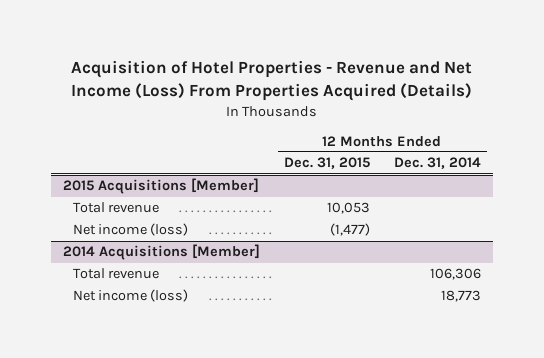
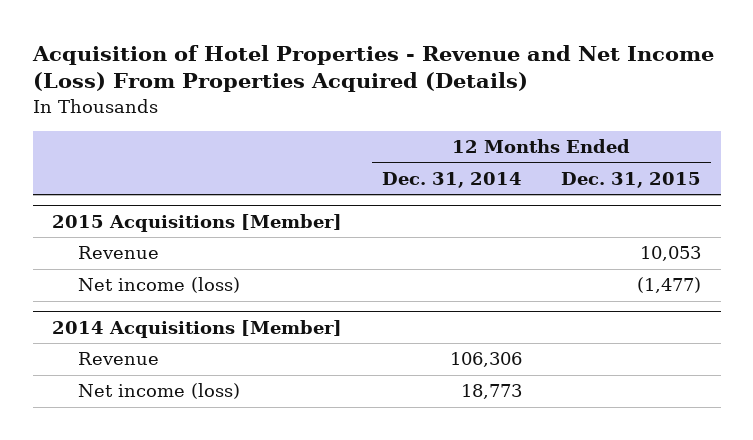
- | 12 Months Ended Dec. 31, 2015 | 12 Months Ended Dec. 31, 2014
+ | 12 Months Ended Dec. 31, 2014 | 12 Months Ended Dec. 31, 2015
@ 2015 Acquisitions [Member]
- Total revenue | 10,053 |
+ Revenue | | 10,053
@ 2014 Acquisitions [Member]
- Total revenue | | 106,306
+ Revenue | 106,306 |

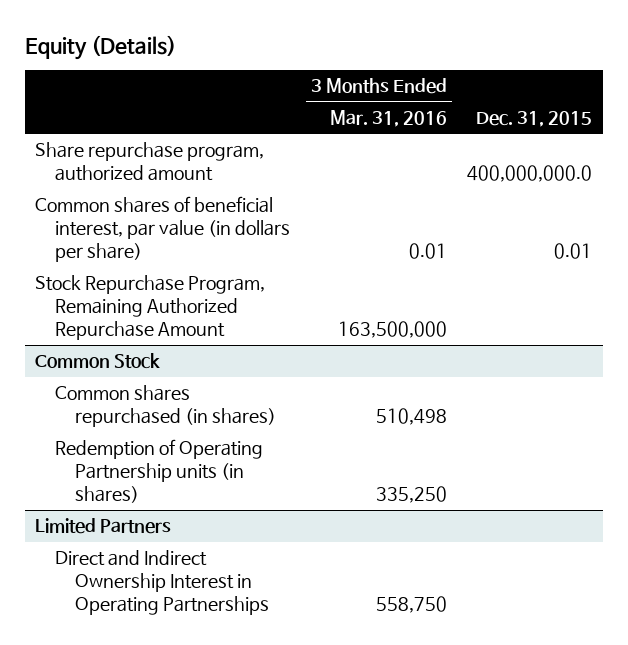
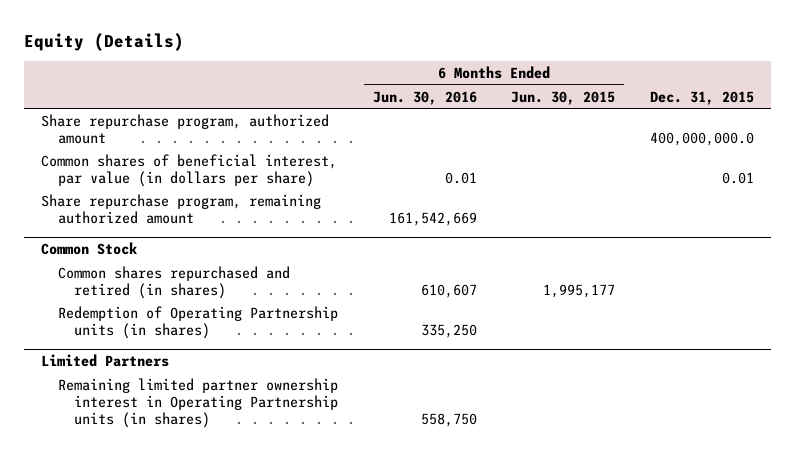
- | 3 Months Ended Mar. 31, 2016 | Dec. 31, 2015
+ | 6 Months Ended Jun. 30, 2016 | 6 Months Ended Jun. 30, 2015 | Dec. 31, 2015
- Stock Repurchase Program, Remaining Authorized Repurchase Amount | 163,500,000 |
+ Share repurchase program, remaining authorized amount | 161,542,669 | |
@ Common Stock
- Common shares repurchased (in shares) | 510,498 |
+ Common shares repurchased and retired (in shares) | 610,607 | 1,995,177 |
@ Limited Partners
- Direct and Indirect Ownership Interest in Operating Partnerships | 558,750 |
+ Remaining limited partner ownership interest in Operating Partnership units (in shares) | 558,750 | |

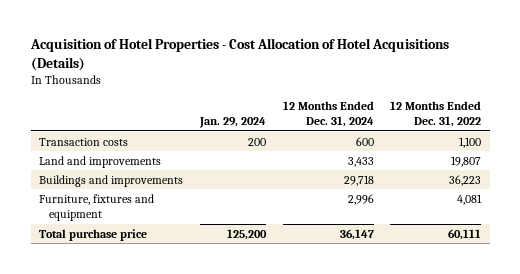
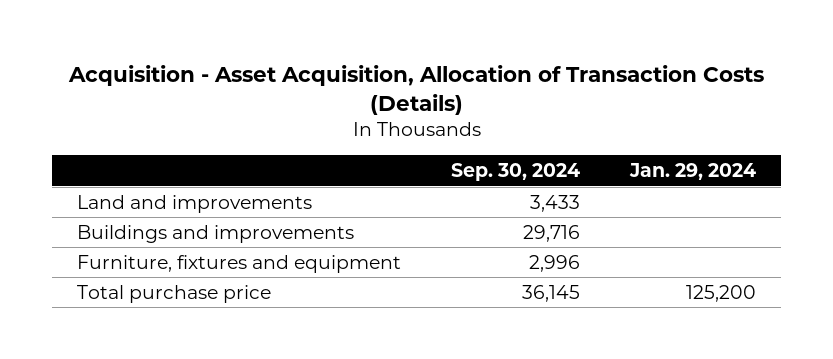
- Acquisition of Hotel Properties - Cost Allocation of Hotel Acquisitions (Details)
+ Acquisition - Asset Acquisition, Allocation of Transaction Costs (Details)
- | Jan. 29, 2024 | 12 Months Ended Dec. 31, 2024 | 12 Months Ended Dec. 31, 2022
+ | Sep. 30, 2024 | Jan. 29, 2024
- Transaction costs | 200 | 600 | 1,100

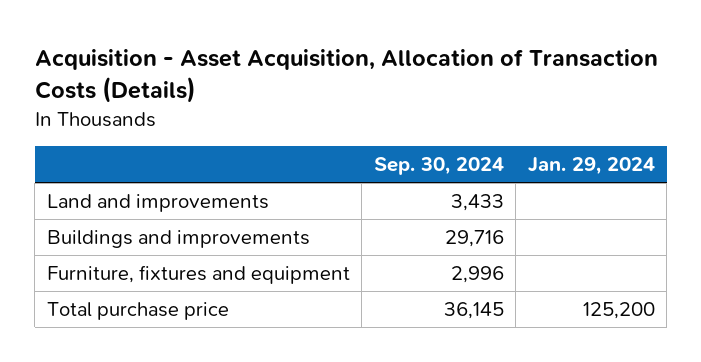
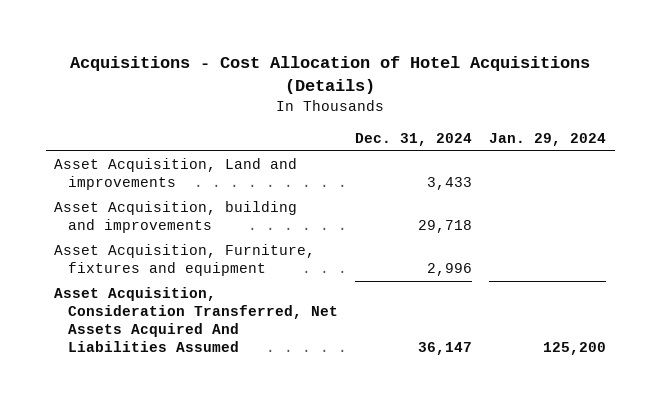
- Acquisition - Asset Acquisition, Allocation of Transaction Costs (Details)
+ Acquisitions - Cost Allocation of Hotel Acquisitions (Details)
- | Sep. 30, 2024 | Jan. 29, 2024
+ | Dec. 31, 2024 | Jan. 29, 2024
- Land and improvements | 3,433 |
- Buildings and improvements | 29,716 |
- Furniture, fixtures and equipment | 2,996 |
- Total purchase price | 36,145 | 125,200
+ Asset Acquisition, Land and improvements | 3,433 |
+ Asset Acquisition, building and improvements | 29,718 |
+ Asset Acquisition, Furniture, fixtures and equipment | 2,996 |
+ Asset Acquisition, Consideration Transferred, Net Assets Acquired And Liabilities Assumed | 36,147 | 125,200

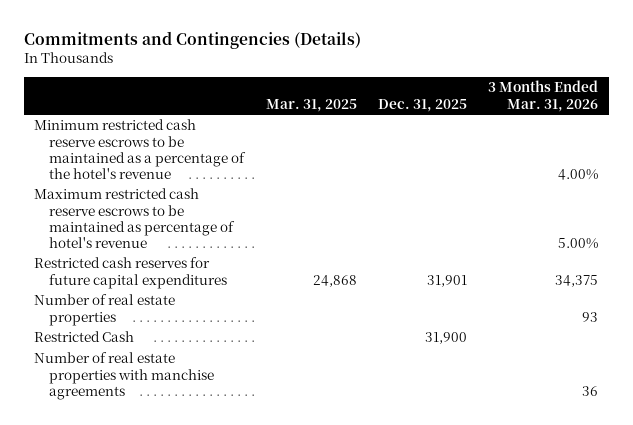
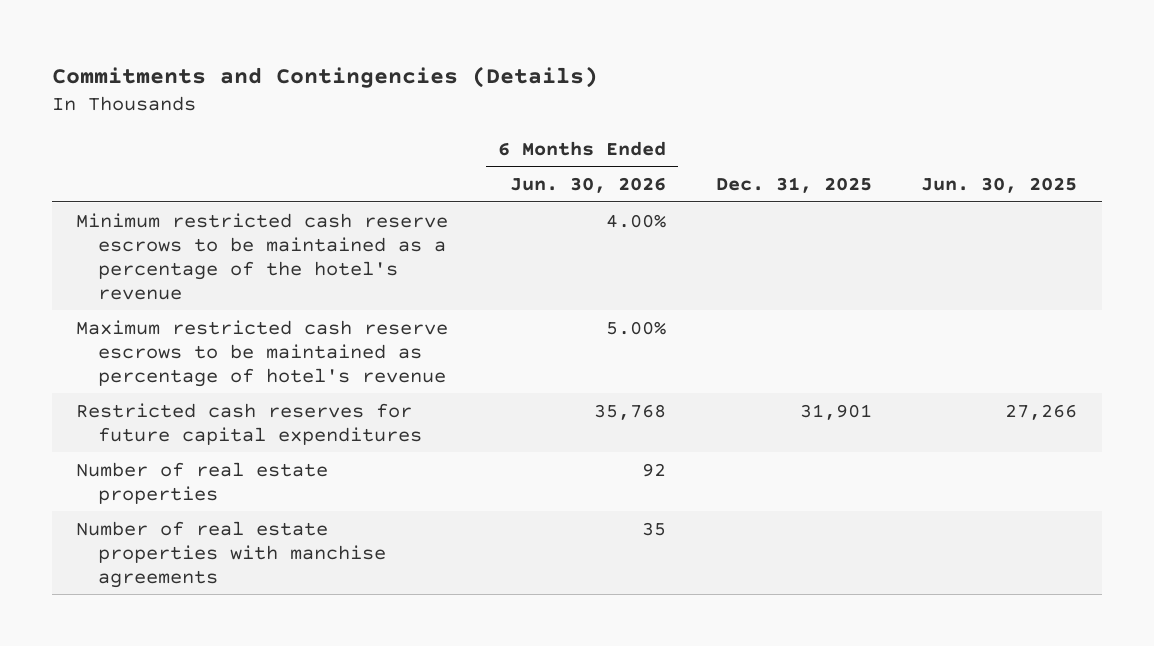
- | Mar. 31, 2025 | Dec. 31, 2025 | 3 Months Ended Mar. 31, 2026
+ | 6 Months Ended Jun. 30, 2026 | Dec. 31, 2025 | Jun. 30, 2025
- Restricted Cash | | 31,900 |

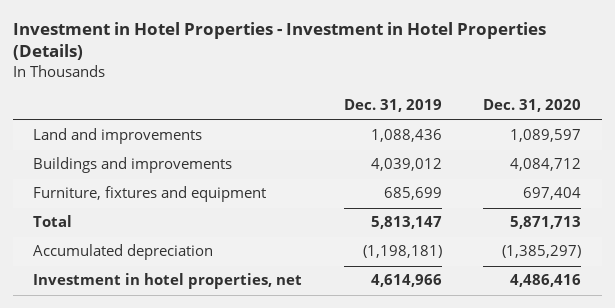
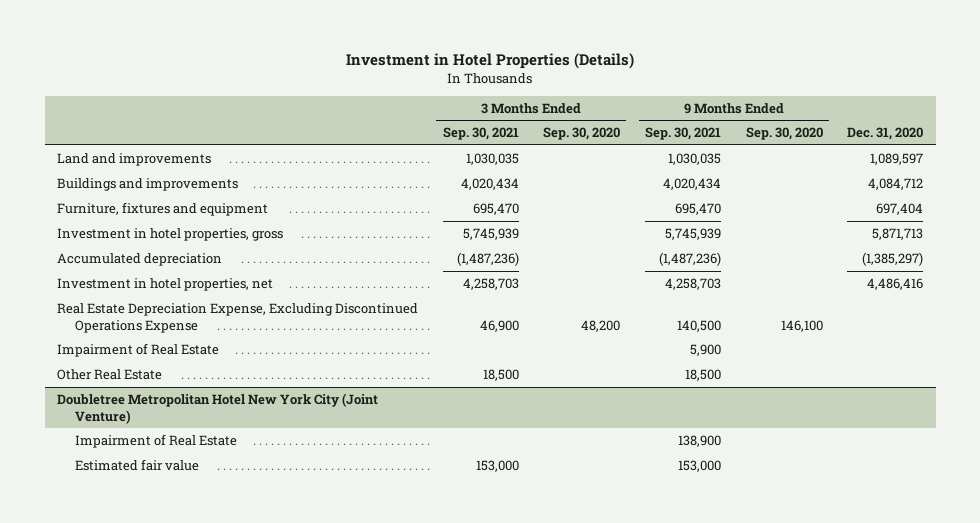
- Investment in Hotel Properties - Investment in Hotel Properties (Details)
+ Investment in Hotel Properties (Details)
- | Dec. 31, 2019 | Dec. 31, 2020
+ | 3 Months Ended Sep. 30, 2021 | 3 Months Ended Sep. 30, 2020 | 9 Months Ended Sep. 30, 2021 | 9 Months Ended Sep. 30, 2020 | Dec. 31, 2020
- Total | 5,813,147 | 5,871,713
+ Investment in hotel properties, gross | 5,745,939 | | 5,745,939 | | 5,871,713
+ Real Estate Depreciation Expense, Excluding Discontinued Operations Expense | 46,900 | 48,200 | 140,500 | 146,100 |
+ Impairment of Real Estate | | | 5,900 | |
+ Other Real Estate | 18,500 | | 18,500 | |
+ Doubletree Metropolitan Hotel New York City (Joint Venture)
+ Impairment of Real Estate | | | 138,900 | |
+ Estimated fair value | 153,000 | | 153,000 | |

